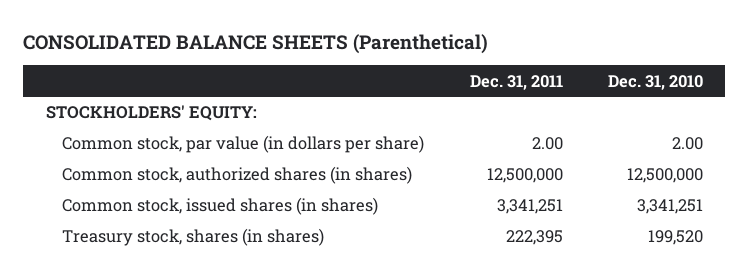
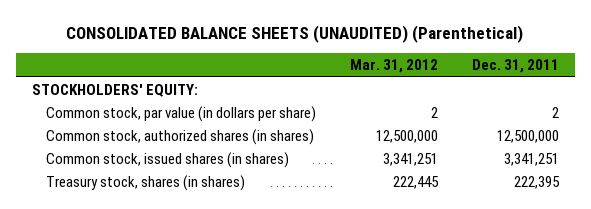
- CONSOLIDATED BALANCE SHEETS (Parenthetical)
+ CONSOLIDATED BALANCE SHEETS (UNAUDITED) (Parenthetical)
- | Dec. 31, 2011 | Dec. 31, 2010
+ | Mar. 31, 2012 | Dec. 31, 2011
- Common stock, par value (in dollars per share) | 2.00 | 2.00
+ Common stock, par value (in dollars per share) | 2 | 2

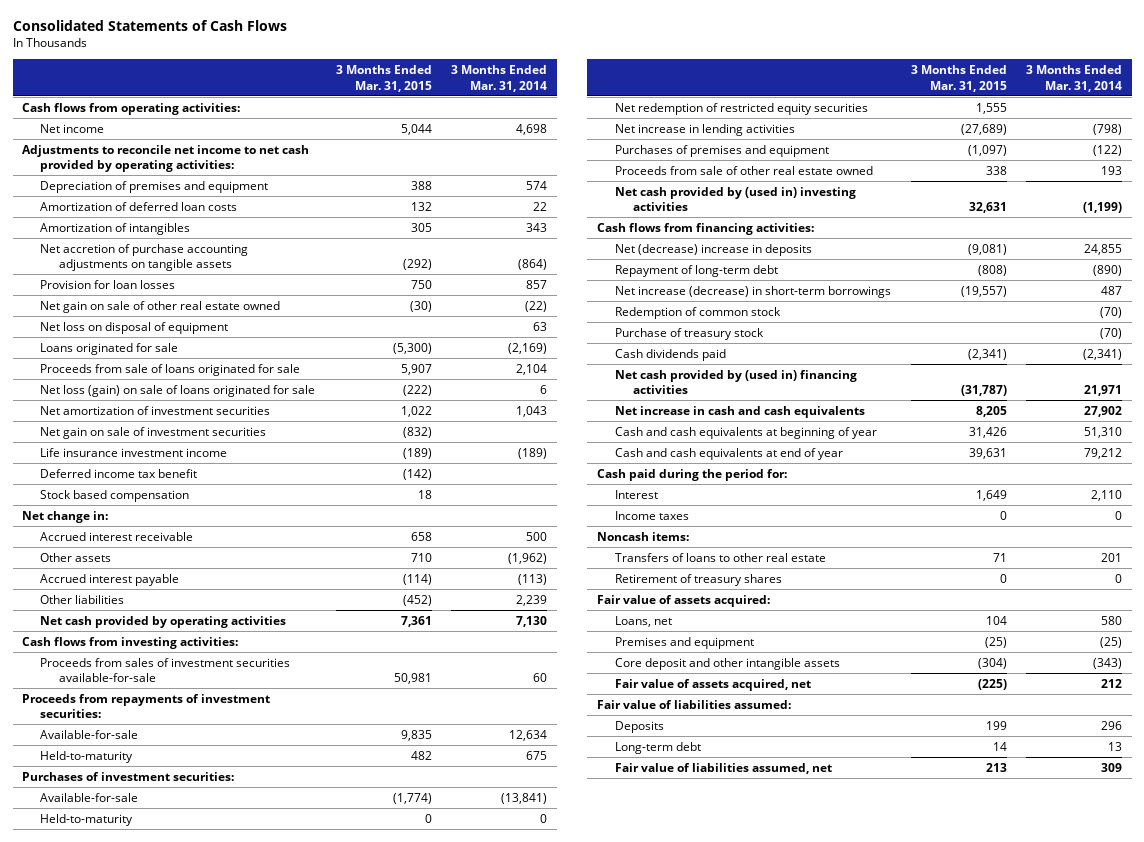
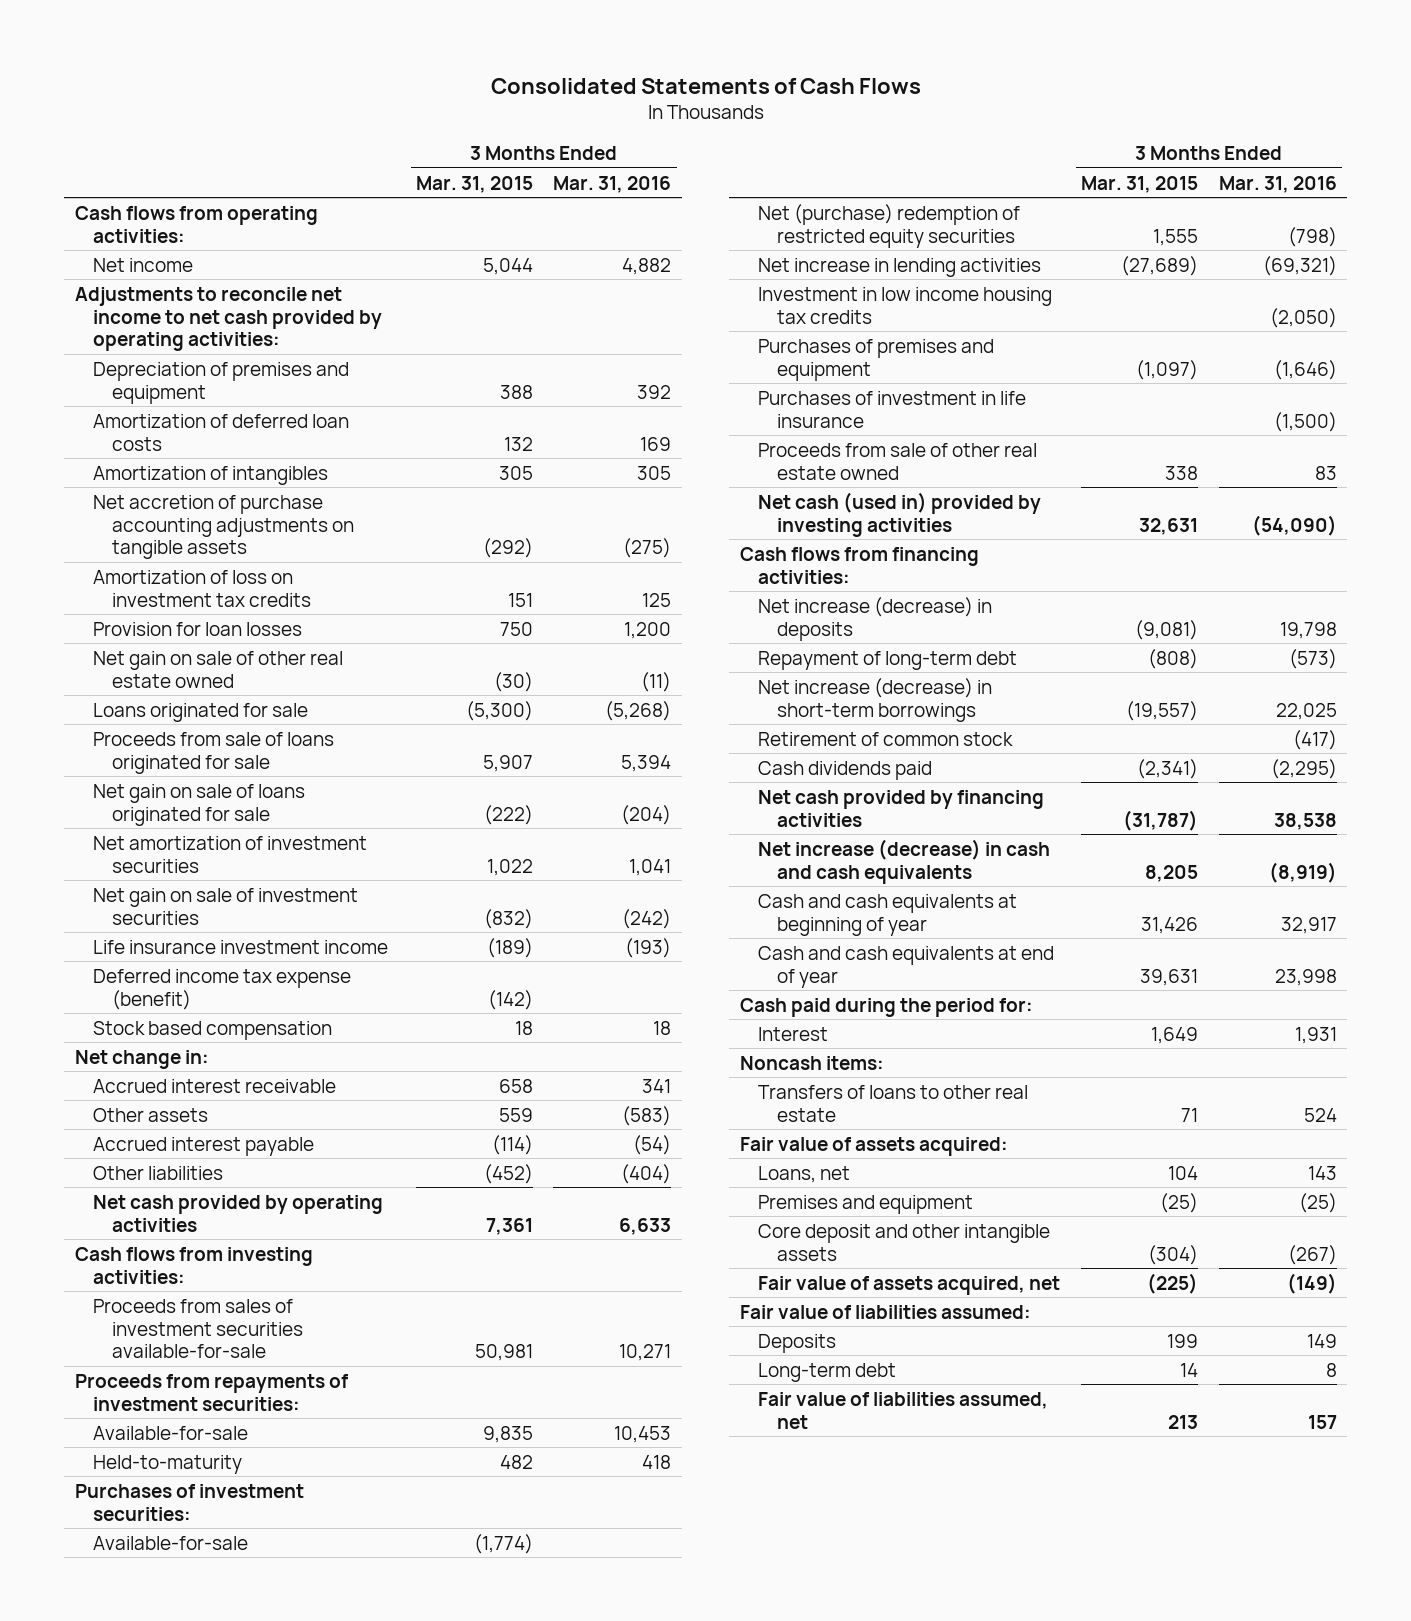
- | 3 Months Ended Mar. 31, 2015 | 3 Months Ended Mar. 31, 2014
+ | 3 Months Ended Mar. 31, 2015 | 3 Months Ended Mar. 31, 2016
+ Amortization of loss on investment tax credits | 151 | 125
- Net loss on disposal of equipment | | 63
- Net loss (gain) on sale of loans originated for sale | (222) | 6
+ Net gain on sale of loans originated for sale | (222) | (204)
- Deferred income tax benefit | (142) |
+ Deferred income tax expense (benefit) | (142) |
- Other assets | 710 | (1,962)
+ Other assets | 559 | (583)
- Held-to-maturity | 0 | 0
- Net redemption of restricted equity securities | 1,555 |
+ Net (purchase) redemption of restricted equity securities | 1,555 | (798)
+ Investment in low income housing tax credits | | (2,050)
+ Purchases of investment in life insurance | | (1,500)
- Net cash provided by (used in) investing activities | 32,631 | (1,199)
+ Net cash (used in) provided by investing activities | 32,631 | (54,090)
- Net (decrease) increase in deposits | (9,081) | 24,855
+ Net increase (decrease) in deposits | (9,081) | 19,798
- Redemption of common stock | | (70)
- Purchase of treasury stock | | (70)
+ Retirement of common stock | | (417)
- Net cash provided by (used in) financing activities | (31,787) | 21,971
- Net increase in cash and cash equivalents | 8,205 | 27,902
+ Net cash provided by financing activities | (31,787) | 38,538
+ Net increase (decrease) in cash and cash equivalents | 8,205 | (8,919)
- Income taxes | 0 | 0
- Retirement of treasury shares | 0 | 0

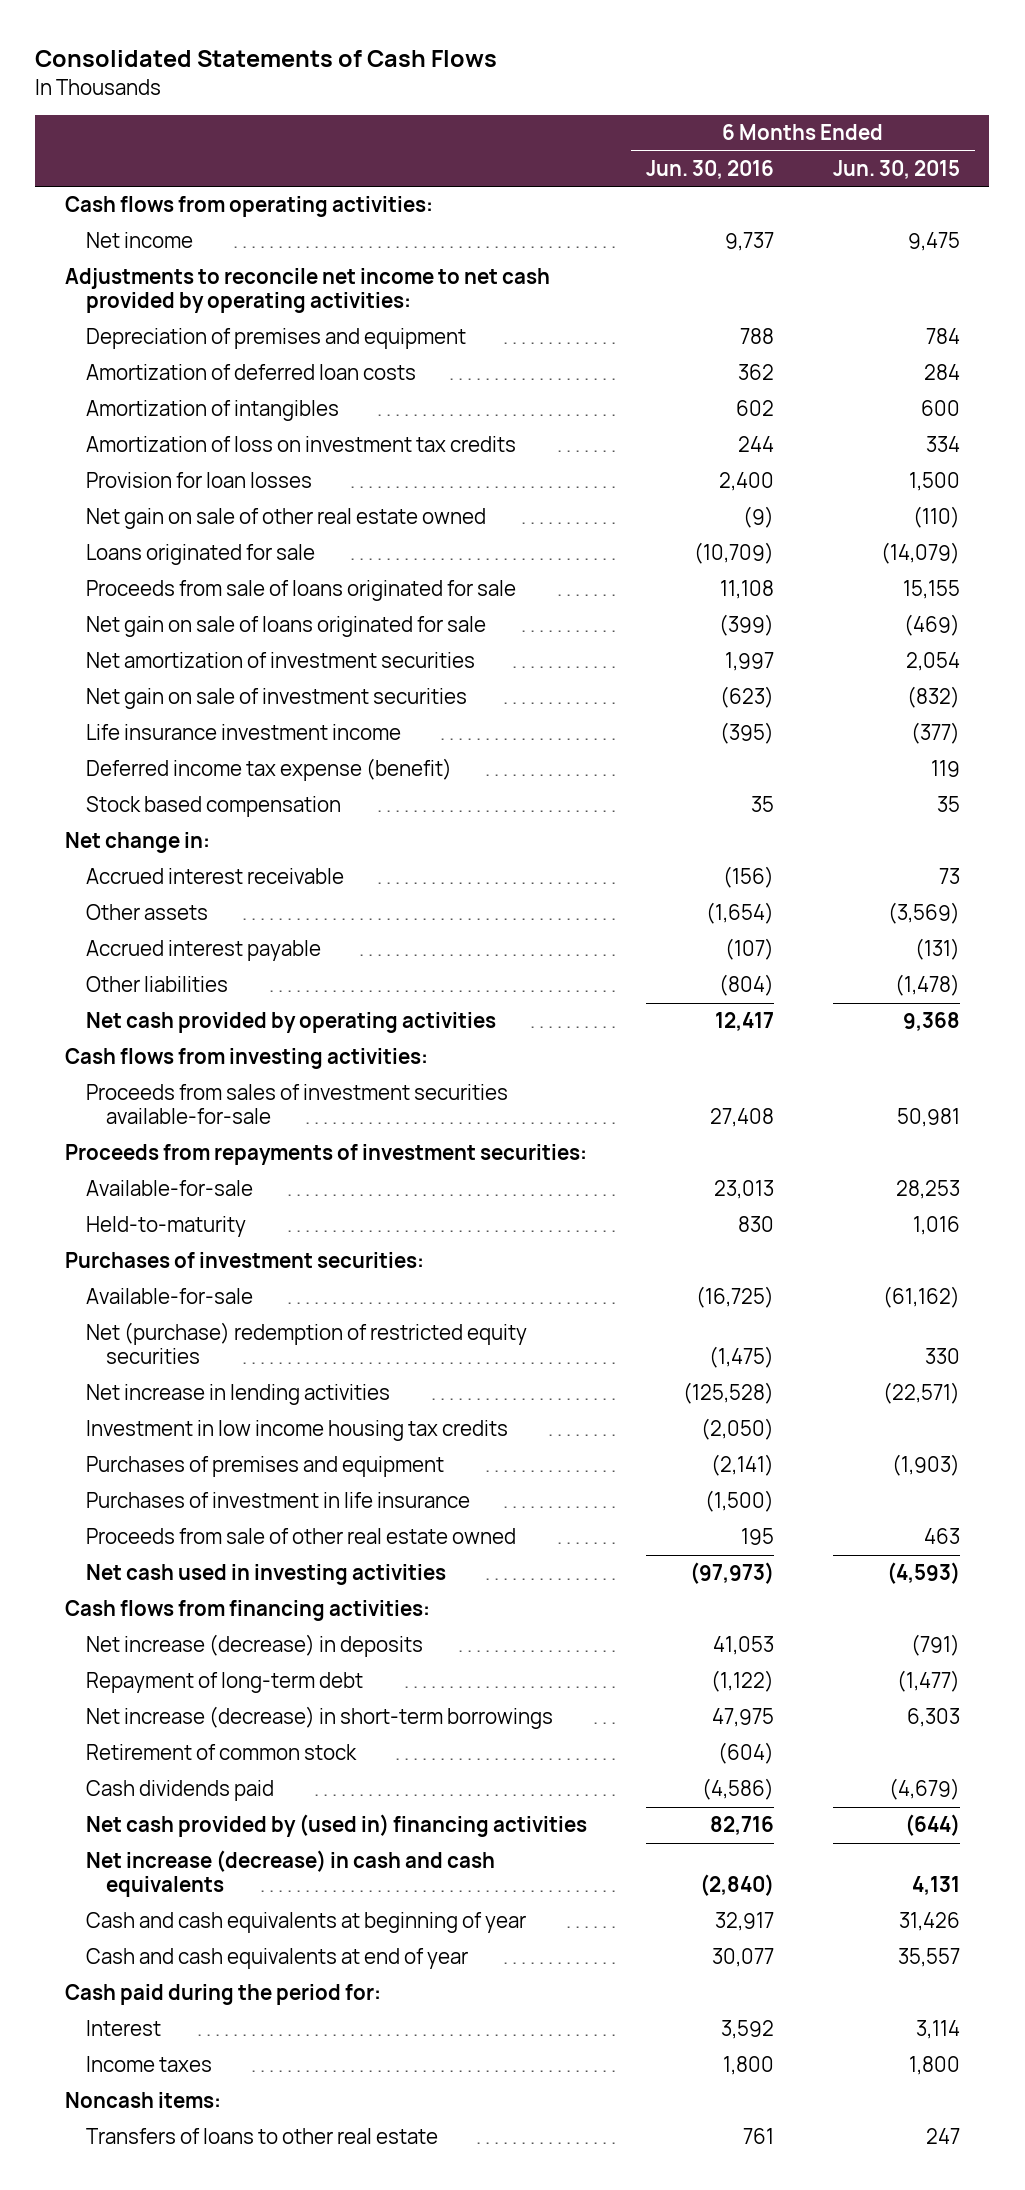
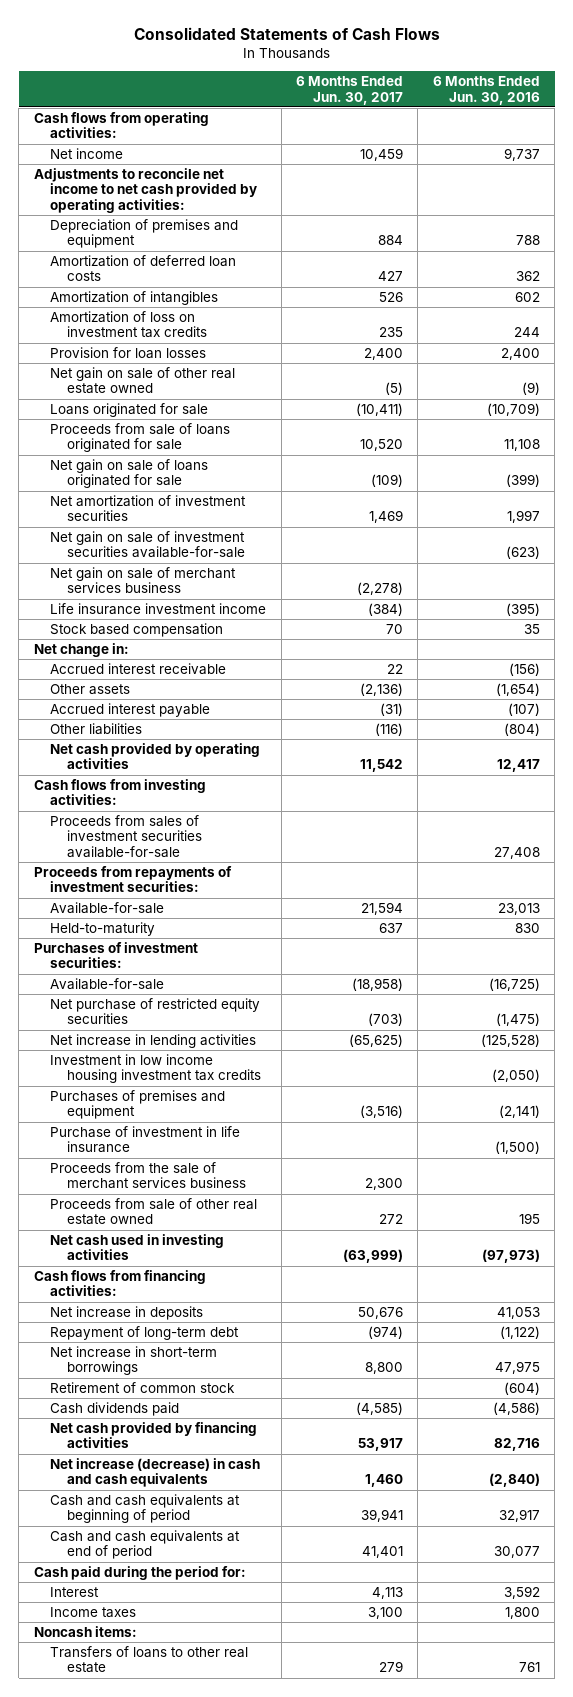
- | 6 Months Ended Jun. 30, 2016 | 6 Months Ended Jun. 30, 2015
+ | 6 Months Ended Jun. 30, 2017 | 6 Months Ended Jun. 30, 2016
- Net gain on sale of investment securities | (623) | (832)
+ Net gain on sale of investment securities available-for-sale | | (623)
+ Net gain on sale of merchant services business | (2,278) |
- Deferred income tax expense (benefit) | | 119
- Net (purchase) redemption of restricted equity securities | (1,475) | 330
+ Net purchase of restricted equity securities | (703) | (1,475)
- Investment in low income housing tax credits | (2,050) |
+ Investment in low income housing investment tax credits | | (2,050)
- Purchases of investment in life insurance | (1,500) |
+ Purchase of investment in life insurance | | (1,500)
+ Proceeds from the sale of merchant services business | 2,300 |
- Net increase (decrease) in deposits | 41,053 | (791)
+ Net increase in deposits | 50,676 | 41,053
- Net increase (decrease) in short-term borrowings | 47,975 | 6,303
+ Net increase in short-term borrowings | 8,800 | 47,975
- Net cash provided by (used in) financing activities | 82,716 | (644)
+ Net cash provided by financing activities | 53,917 | 82,716
- Cash and cash equivalents at beginning of year | 32,917 | 31,426
- Cash and cash equivalents at end of year | 30,077 | 35,557
+ Cash and cash equivalents at beginning of period | 39,941 | 32,917
+ Cash and cash equivalents at end of period | 41,401 | 30,077

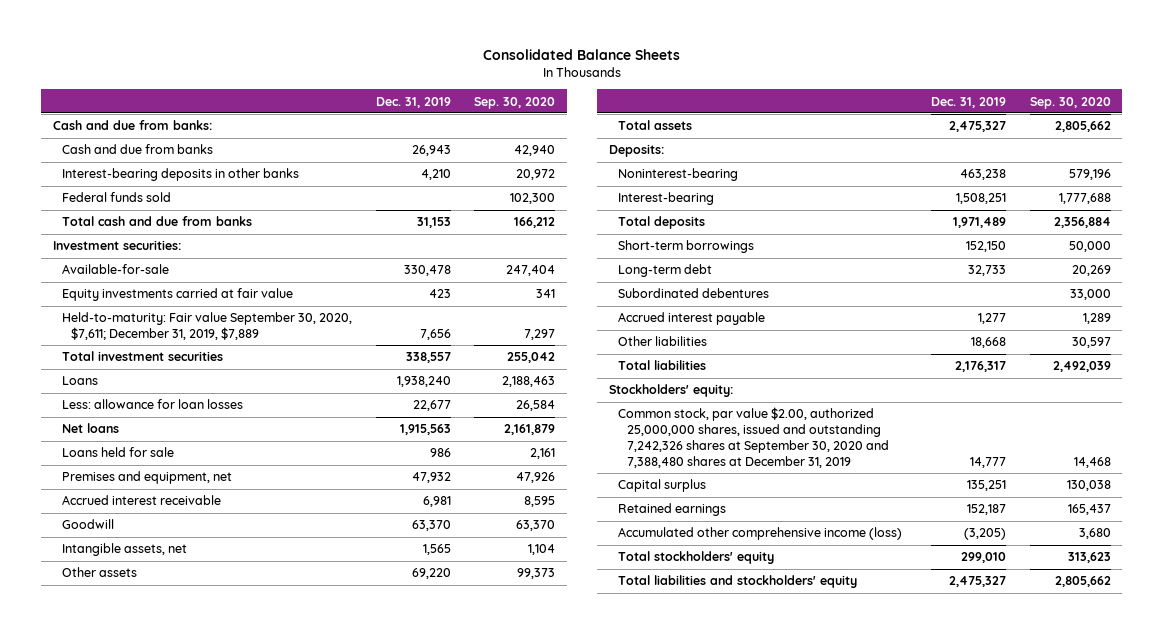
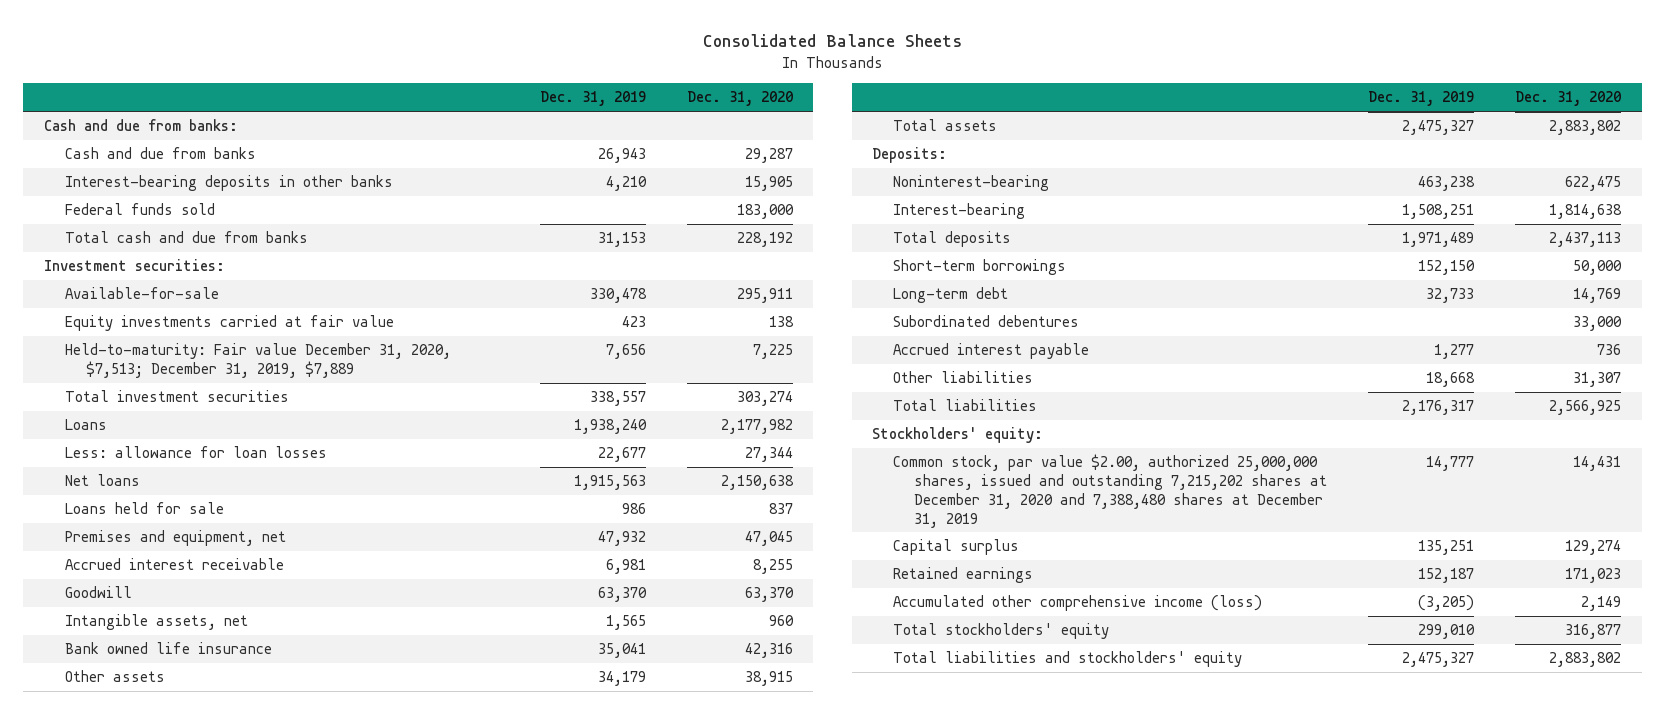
- | Dec. 31, 2019 | Sep. 30, 2020
+ | Dec. 31, 2019 | Dec. 31, 2020
- Held-to-maturity: Fair value September 30, 2020, $7,611; December 31, 2019, $7,889 | 7,656 | 7,297
+ Held-to-maturity: Fair value December 31, 2020, $7,513; December 31, 2019, $7,889 | 7,656 | 7,225
- Other assets | 69,220 | 99,373
+ Bank owned life insurance | 35,041 | 42,316
+ Other assets | 34,179 | 38,915
- Common stock, par value $2.00, authorized 25,000,000 shares, issued and outstanding 7,242,326 shares at September 30, 2020 and 7,388,480 shares at December 31, 2019 | 14,777 | 14,468
+ Common stock, par value $2.00, authorized 25,000,000 shares, issued and outstanding 7,215,202 shares at December 31, 2020 and 7,388,480 shares at December 31, 2019 | 14,777 | 14,431

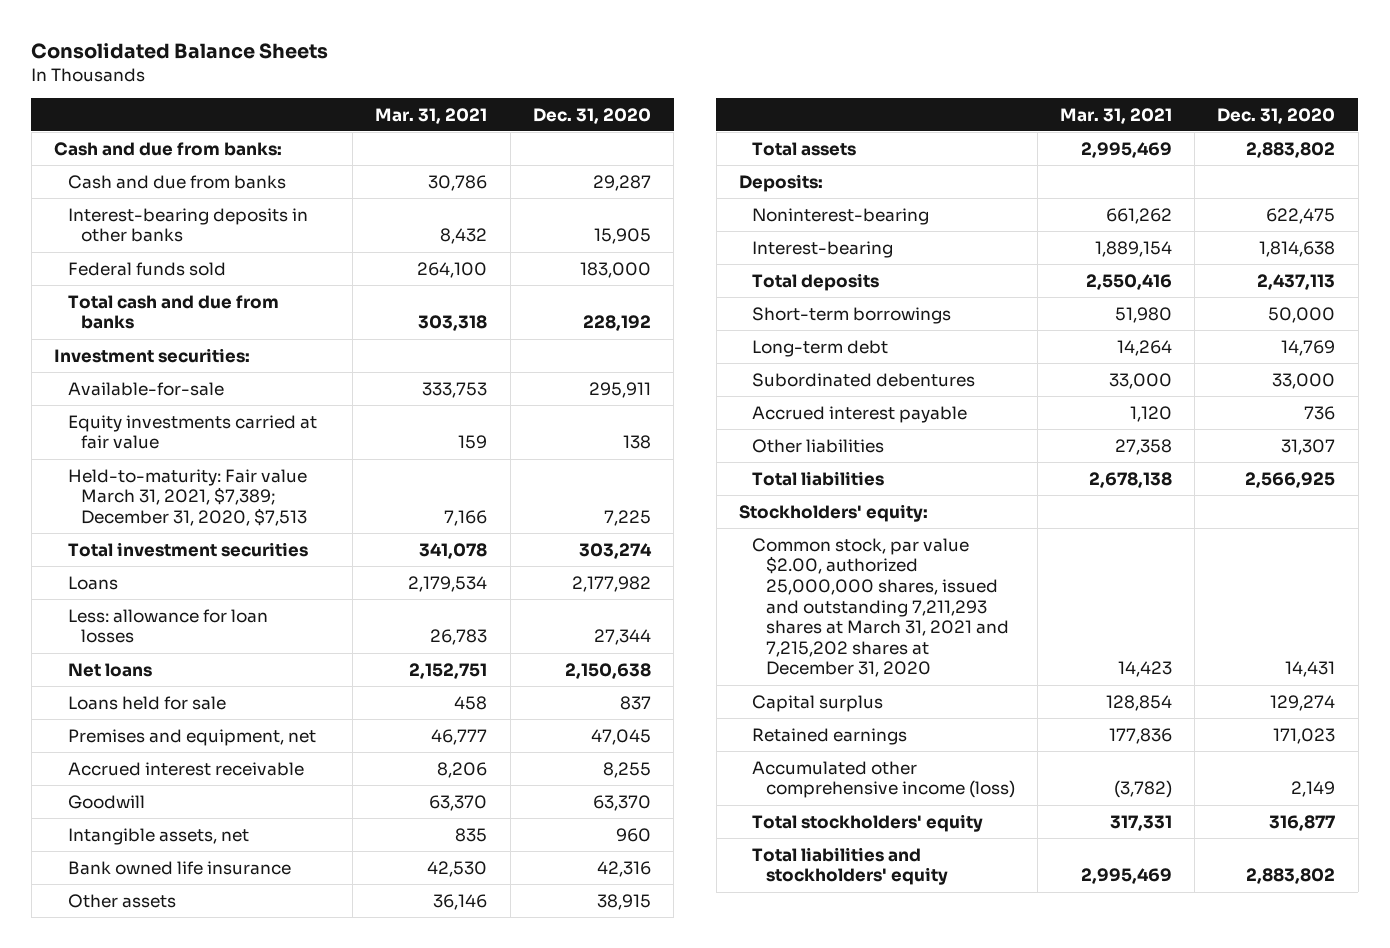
- | Dec. 31, 2019 | Dec. 31, 2020
+ | Mar. 31, 2021 | Dec. 31, 2020
- Held-to-maturity: Fair value December 31, 2020, $7,513; December 31, 2019, $7,889 | 7,656 | 7,225
+ Held-to-maturity: Fair value March 31, 2021, $7,389; December 31, 2020, $7,513 | 7,166 | 7,225
- Common stock, par value $2.00, authorized 25,000,000 shares, issued and outstanding 7,215,202 shares at December 31, 2020 and 7,388,480 shares at December 31, 2019 | 14,777 | 14,431
+ Common stock, par value $2.00, authorized 25,000,000 shares, issued and outstanding 7,211,293 shares at March 31, 2021 and 7,215,202 shares at December 31, 2020 | 14,423 | 14,431

